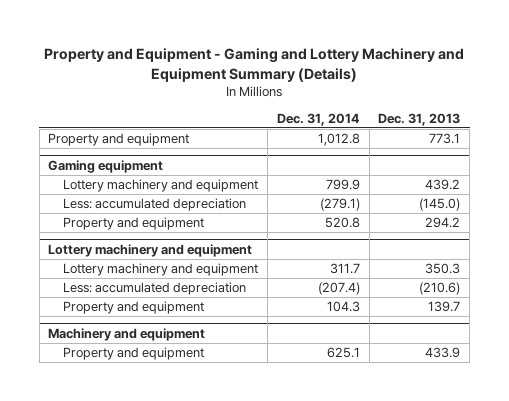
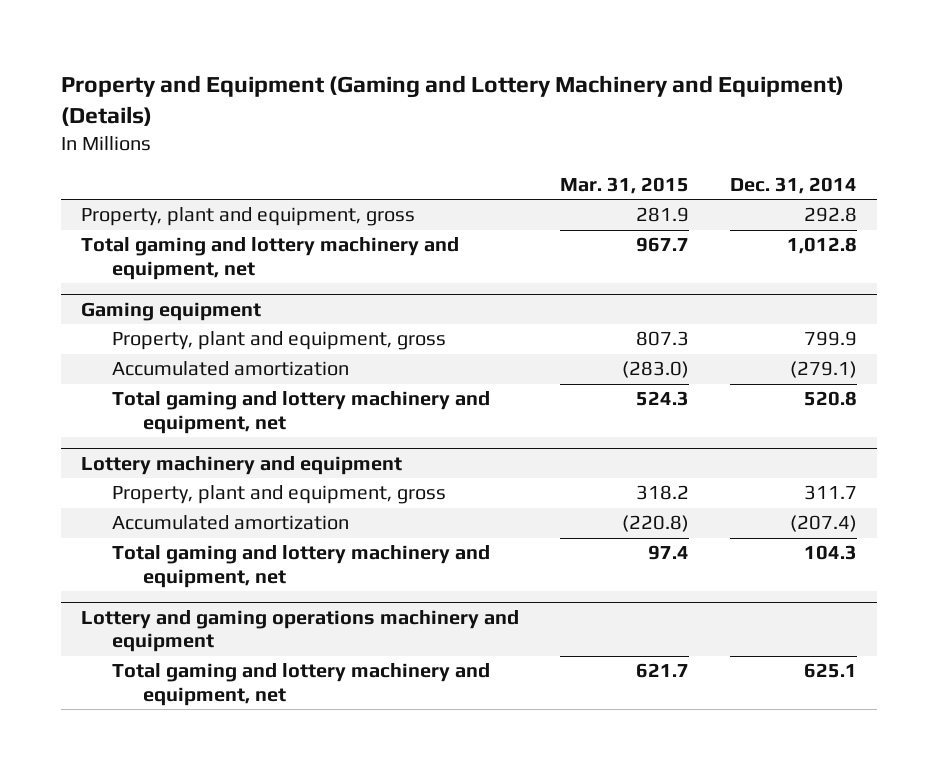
- Property and Equipment - Gaming and Lottery Machinery and Equipment Summary (Details)
+ Property and Equipment (Gaming and Lottery Machinery and Equipment) (Details)
- | Dec. 31, 2014 | Dec. 31, 2013
+ | Mar. 31, 2015 | Dec. 31, 2014
- Property and equipment | 1,012.8 | 773.1
+ Property, plant and equipment, gross | 281.9 | 292.8
+ Total gaming and lottery machinery and equipment, net | 967.7 | 1,012.8
@ Gaming equipment
- Lottery machinery and equipment | 799.9 | 439.2
- Less: accumulated depreciation | (279.1) | (145.0)
- Property and equipment | 520.8 | 294.2
+ Property, plant and equipment, gross | 807.3 | 799.9
+ Accumulated amortization | (283.0) | (279.1)
+ Total gaming and lottery machinery and equipment, net | 524.3 | 520.8
@ Lottery machinery and equipment
- Lottery machinery and equipment | 311.7 | 350.3
- Less: accumulated depreciation | (207.4) | (210.6)
- Property and equipment | 104.3 | 139.7
- Machinery and equipment
- Property and equipment | 625.1 | 433.9
@ Lottery machinery and equipment
+ Property, plant and equipment, gross | 318.2 | 311.7
+ Accumulated amortization | (220.8) | (207.4)
+ Total gaming and lottery machinery and equipment, net | 97.4 | 104.3
+ Lottery and gaming operations machinery and equipment
+ Total gaming and lottery machinery and equipment, net | 621.7 | 625.1

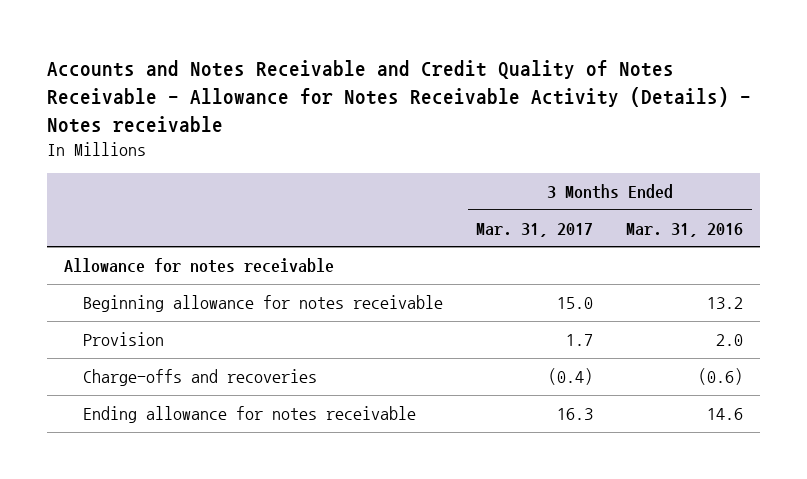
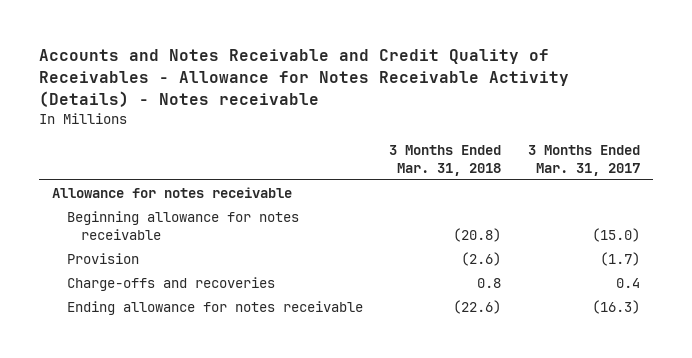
- Accounts and Notes Receivable and Credit Quality of Notes Receivable - Allowance for Notes Receivable Activity (Details) - Notes receivable
+ Accounts and Notes Receivable and Credit Quality of Receivables - Allowance for Notes Receivable Activity (Details) - Notes receivable
- | 3 Months Ended Mar. 31, 2017 | 3 Months Ended Mar. 31, 2016
+ | 3 Months Ended Mar. 31, 2018 | 3 Months Ended Mar. 31, 2017
- Beginning allowance for notes receivable | 15.0 | 13.2
- Provision | 1.7 | 2.0
- Charge-offs and recoveries | (0.4) | (0.6)
- Ending allowance for notes receivable | 16.3 | 14.6
+ Beginning allowance for notes receivable | (20.8) | (15.0)
+ Provision | (2.6) | (1.7)
+ Charge-offs and recoveries | 0.8 | 0.4
+ Ending allowance for notes receivable | (22.6) | (16.3)

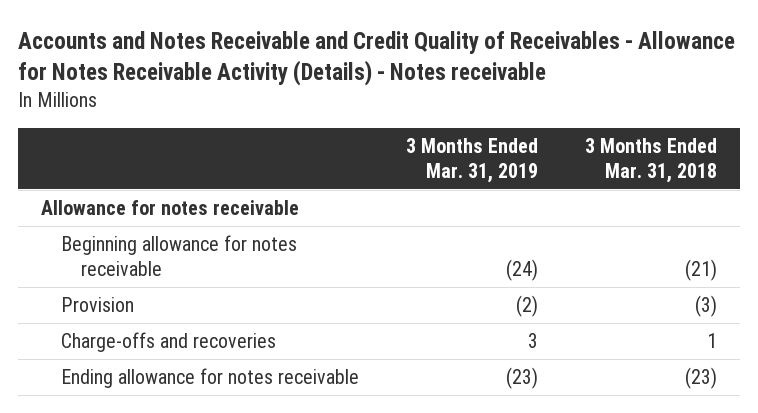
- | 3 Months Ended Mar. 31, 2018 | 3 Months Ended Mar. 31, 2017
+ | 3 Months Ended Mar. 31, 2019 | 3 Months Ended Mar. 31, 2018
- Beginning allowance for notes receivable | (20.8) | (15.0)
- Provision | (2.6) | (1.7)
- Charge-offs and recoveries | 0.8 | 0.4
- Ending allowance for notes receivable | (22.6) | (16.3)
+ Beginning allowance for notes receivable | (24) | (21)
+ Provision | (2) | (3)
+ Charge-offs and recoveries | 3 | 1
+ Ending allowance for notes receivable | (23) | (23)

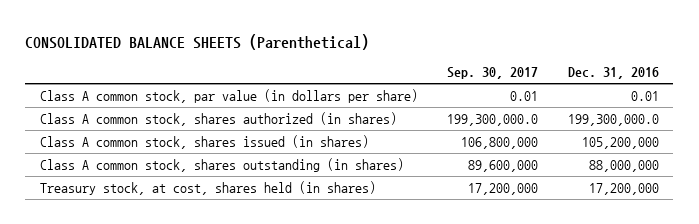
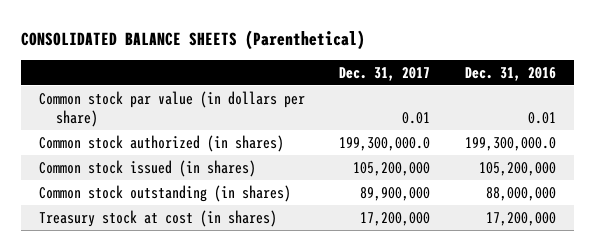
- | Sep. 30, 2017 | Dec. 31, 2016
+ | Dec. 31, 2017 | Dec. 31, 2016
- Class A common stock, par value (in dollars per share) | 0.01 | 0.01
- Class A common stock, shares authorized (in shares) | 199,300,000.0 | 199,300,000.0
- Class A common stock, shares issued (in shares) | 106,800,000 | 105,200,000
- Class A common stock, shares outstanding (in shares) | 89,600,000 | 88,000,000
- Treasury stock, at cost, shares held (in shares) | 17,200,000 | 17,200,000
+ Common stock par value (in dollars per share) | 0.01 | 0.01
+ Common stock authorized (in shares) | 199,300,000.0 | 199,300,000.0
+ Common stock issued (in shares) | 105,200,000 | 105,200,000
+ Common stock outstanding (in shares) | 89,900,000 | 88,000,000
+ Treasury stock at cost (in shares) | 17,200,000 | 17,200,000

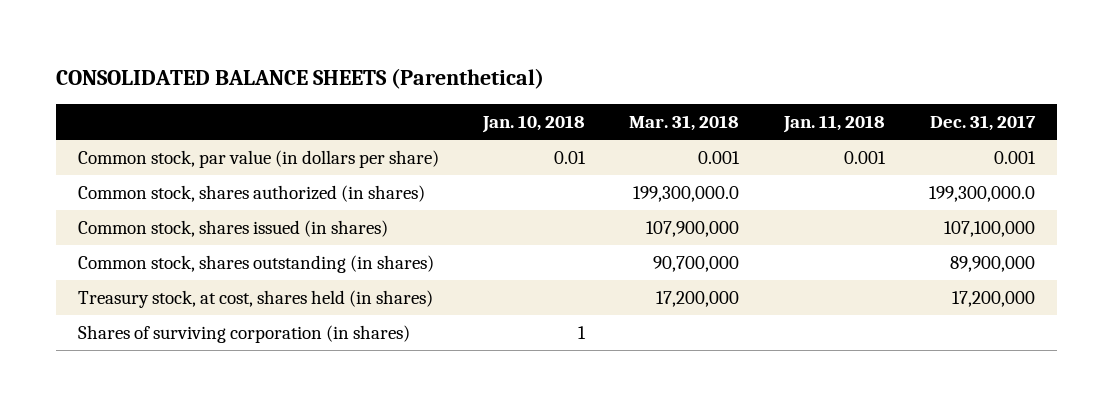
- | Dec. 31, 2017 | Dec. 31, 2016
+ | Jan. 10, 2018 | Mar. 31, 2018 | Jan. 11, 2018 | Dec. 31, 2017
- Common stock par value (in dollars per share) | 0.01 | 0.01
- Common stock authorized (in shares) | 199,300,000.0 | 199,300,000.0
- Common stock issued (in shares) | 105,200,000 | 105,200,000
- Common stock outstanding (in shares) | 89,900,000 | 88,000,000
- Treasury stock at cost (in shares) | 17,200,000 | 17,200,000
+ Common stock, par value (in dollars per share) | 0.01 | 0.001 | 0.001 | 0.001
+ Common stock, shares authorized (in shares) | | 199,300,000.0 | | 199,300,000.0
+ Common stock, shares issued (in shares) | | 107,900,000 | | 107,100,000
+ Common stock, shares outstanding (in shares) | | 90,700,000 | | 89,900,000
+ Treasury stock, at cost, shares held (in shares) | | 17,200,000 | | 17,200,000
+ Shares of surviving corporation (in shares) | 1 | | |

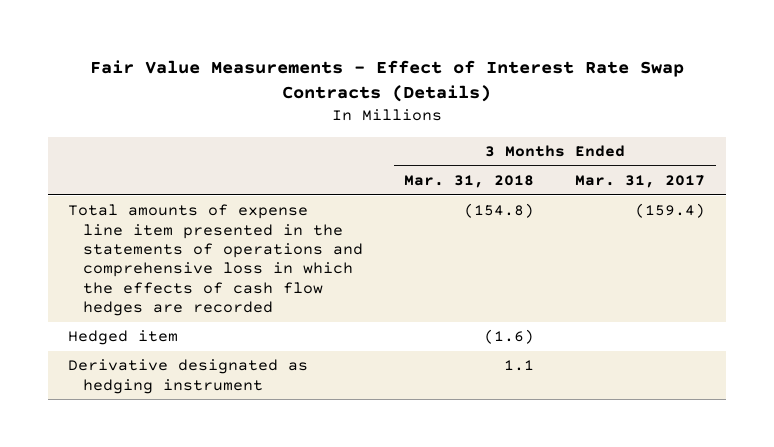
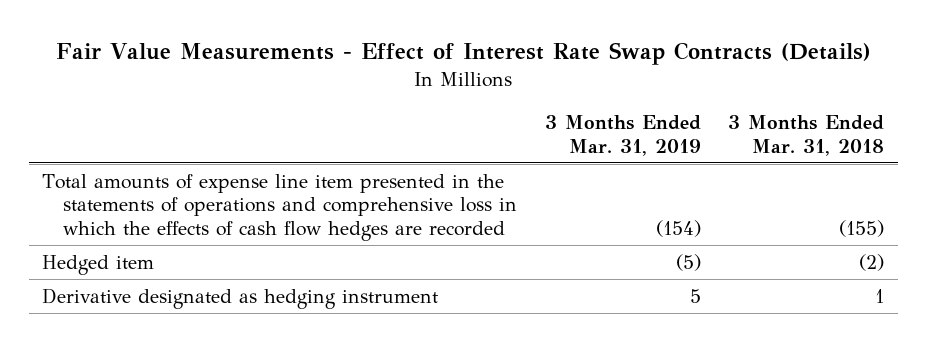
- | 3 Months Ended Mar. 31, 2018 | 3 Months Ended Mar. 31, 2017
+ | 3 Months Ended Mar. 31, 2019 | 3 Months Ended Mar. 31, 2018
- Total amounts of expense line item presented in the statements of operations and comprehensive loss in which the effects of cash flow hedges are recorded | (154.8) | (159.4)
- Hedged item | (1.6) |
- Derivative designated as hedging instrument | 1.1 |
+ Total amounts of expense line item presented in the statements of operations and comprehensive loss in which the effects of cash flow hedges are recorded | (154) | (155)
+ Hedged item | (5) | (2)
+ Derivative designated as hedging instrument | 5 | 1

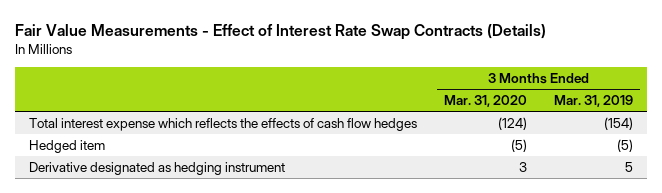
- | 3 Months Ended Mar. 31, 2019 | 3 Months Ended Mar. 31, 2018
+ | 3 Months Ended Mar. 31, 2020 | 3 Months Ended Mar. 31, 2019
- Total amounts of expense line item presented in the statements of operations and comprehensive loss in which the effects of cash flow hedges are recorded | (154) | (155)
+ Total interest expense which reflects the effects of cash flow hedges | (124) | (154)

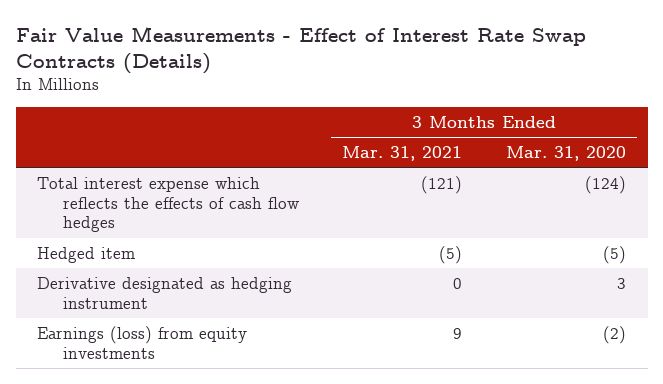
- | 3 Months Ended Mar. 31, 2020 | 3 Months Ended Mar. 31, 2019
+ | 3 Months Ended Mar. 31, 2021 | 3 Months Ended Mar. 31, 2020
+ Earnings (loss) from equity investments | 9 | (2)

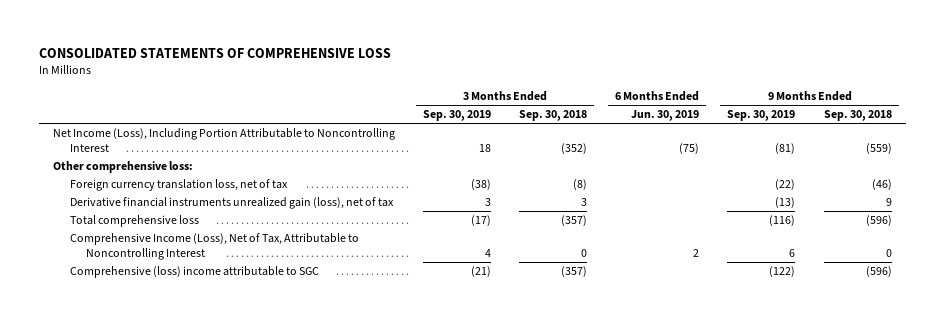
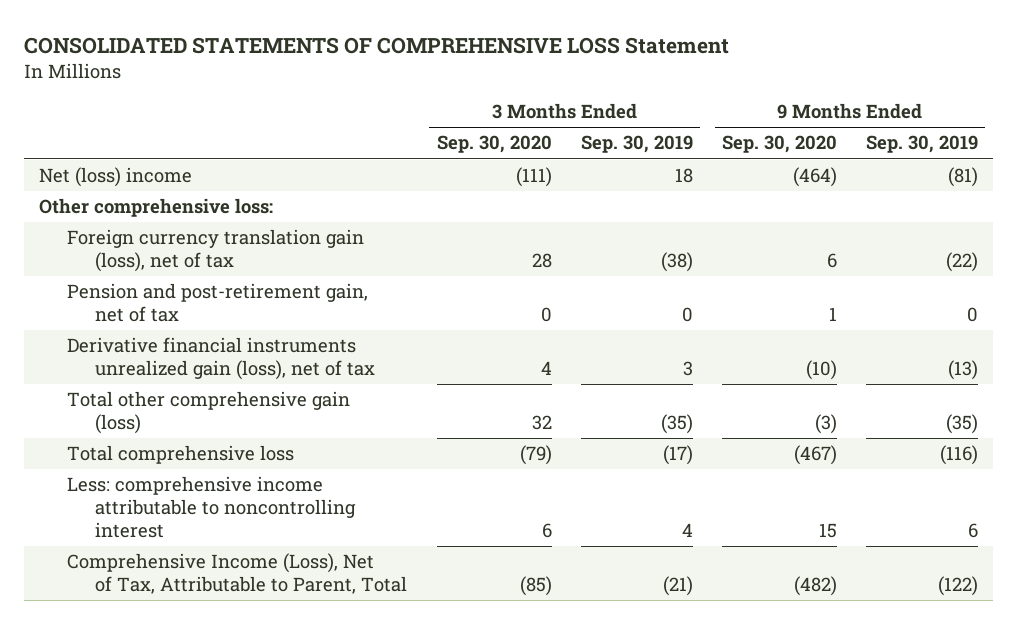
- CONSOLIDATED STATEMENTS OF COMPREHENSIVE LOSS
+ CONSOLIDATED STATEMENTS OF COMPREHENSIVE LOSS Statement
- | 3 Months Ended Sep. 30, 2019 | 3 Months Ended Sep. 30, 2018 | 6 Months Ended Jun. 30, 2019 | 9 Months Ended Sep. 30, 2019 | 9 Months Ended Sep. 30, 2018
+ | 3 Months Ended Sep. 30, 2020 | 3 Months Ended Sep. 30, 2019 | 9 Months Ended Sep. 30, 2020 | 9 Months Ended Sep. 30, 2019
- Net Income (Loss), Including Portion Attributable to Noncontrolling Interest | 18 | (352) | (75) | (81) | (559)
+ Net (loss) income | (111) | 18 | (464) | (81)
- Foreign currency translation loss, net of tax | (38) | (8) | | (22) | (46)
+ Foreign currency translation gain (loss), net of tax | 28 | (38) | 6 | (22)
+ Pension and post-retirement gain, net of tax | 0 | 0 | 1 | 0
+ Total other comprehensive gain (loss) | 32 | (35) | (3) | (35)
- Comprehensive Income (Loss), Net of Tax, Attributable to Noncontrolling Interest | 4 | 0 | 2 | 6 | 0
- Comprehensive (loss) income attributable to SGC | (21) | (357) | | (122) | (596)
+ Less: comprehensive income attributable to noncontrolling interest | 6 | 4 | 15 | 6
+ Comprehensive Income (Loss), Net of Tax, Attributable to Parent, Total | (85) | (21) | (482) | (122)

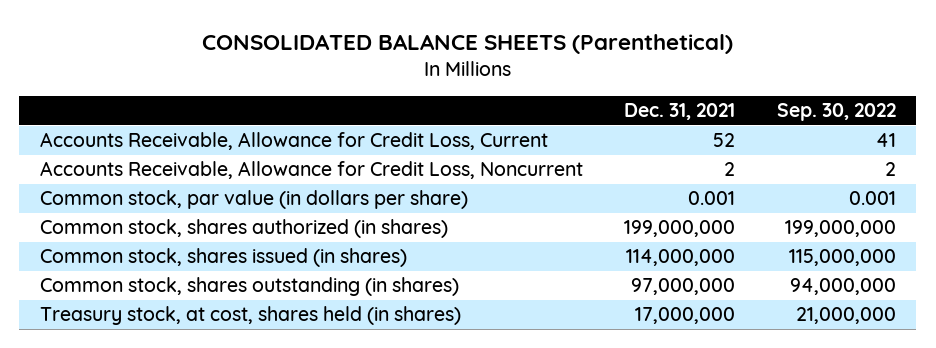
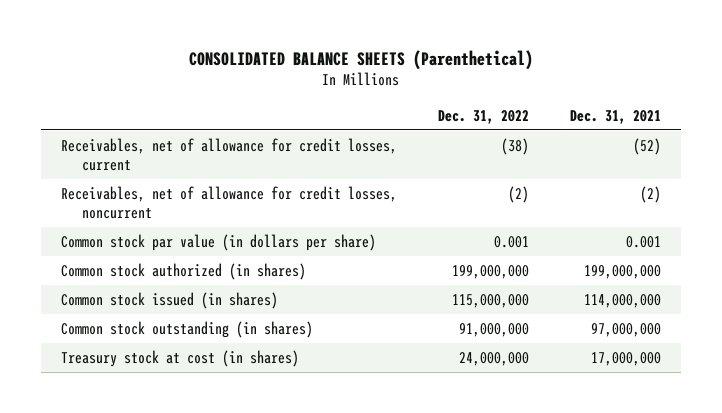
- | Dec. 31, 2021 | Sep. 30, 2022
+ | Dec. 31, 2022 | Dec. 31, 2021
- Accounts Receivable, Allowance for Credit Loss, Current | 52 | 41
- Accounts Receivable, Allowance for Credit Loss, Noncurrent | 2 | 2
- Common stock, par value (in dollars per share) | 0.001 | 0.001
- Common stock, shares authorized (in shares) | 199,000,000 | 199,000,000
- Common stock, shares issued (in shares) | 114,000,000 | 115,000,000
- Common stock, shares outstanding (in shares) | 97,000,000 | 94,000,000
- Treasury stock, at cost, shares held (in shares) | 17,000,000 | 21,000,000
+ Receivables, net of allowance for credit losses, current | (38) | (52)
+ Receivables, net of allowance for credit losses, noncurrent | (2) | (2)
+ Common stock par value (in dollars per share) | 0.001 | 0.001
+ Common stock authorized (in shares) | 199,000,000 | 199,000,000
+ Common stock issued (in shares) | 115,000,000 | 114,000,000
+ Common stock outstanding (in shares) | 91,000,000 | 97,000,000
+ Treasury stock at cost (in shares) | 24,000,000 | 17,000,000

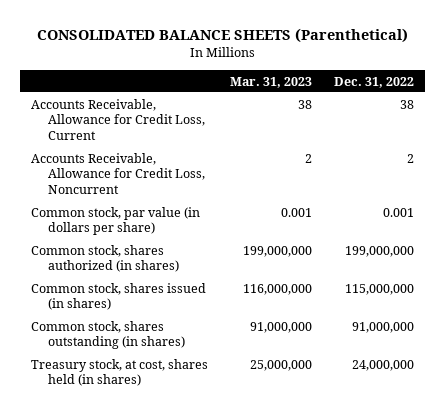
- | Dec. 31, 2022 | Dec. 31, 2021
+ | Mar. 31, 2023 | Dec. 31, 2022
- Receivables, net of allowance for credit losses, current | (38) | (52)
- Receivables, net of allowance for credit losses, noncurrent | (2) | (2)
- Common stock par value (in dollars per share) | 0.001 | 0.001
- Common stock authorized (in shares) | 199,000,000 | 199,000,000
- Common stock issued (in shares) | 115,000,000 | 114,000,000
- Common stock outstanding (in shares) | 91,000,000 | 97,000,000
- Treasury stock at cost (in shares) | 24,000,000 | 17,000,000
+ Accounts Receivable, Allowance for Credit Loss, Current | 38 | 38
+ Accounts Receivable, Allowance for Credit Loss, Noncurrent | 2 | 2
+ Common stock, par value (in dollars per share) | 0.001 | 0.001
+ Common stock, shares authorized (in shares) | 199,000,000 | 199,000,000
+ Common stock, shares issued (in shares) | 116,000,000 | 115,000,000
+ Common stock, shares outstanding (in shares) | 91,000,000 | 91,000,000
+ Treasury stock, at cost, shares held (in shares) | 25,000,000 | 24,000,000

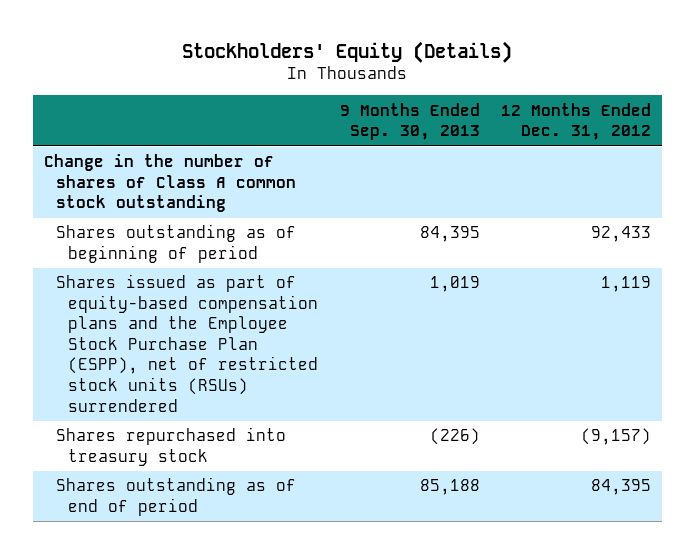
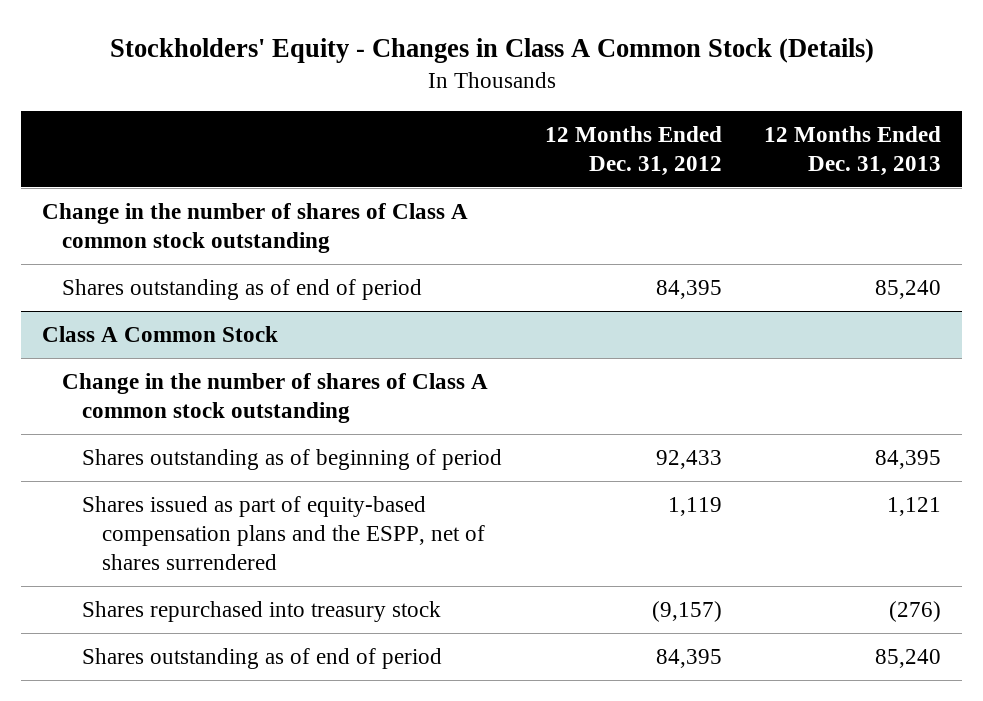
- Stockholders' Equity (Details)
+ Stockholders' Equity - Changes in Class A Common Stock (Details)
- | 9 Months Ended Sep. 30, 2013 | 12 Months Ended Dec. 31, 2012
+ | 12 Months Ended Dec. 31, 2012 | 12 Months Ended Dec. 31, 2013
+ Shares outstanding as of end of period | 84,395 | 85,240
+ Class A Common Stock
+ Change in the number of shares of Class A common stock outstanding
- Shares issued as part of equity-based compensation plans and the Employee Stock Purchase Plan (ESPP), net of restricted stock units (RSUs) surrendered | 1,019 | 1,119
+ Shares issued as part of equity-based compensation plans and the ESPP, net of shares surrendered | 1,119 | 1,121

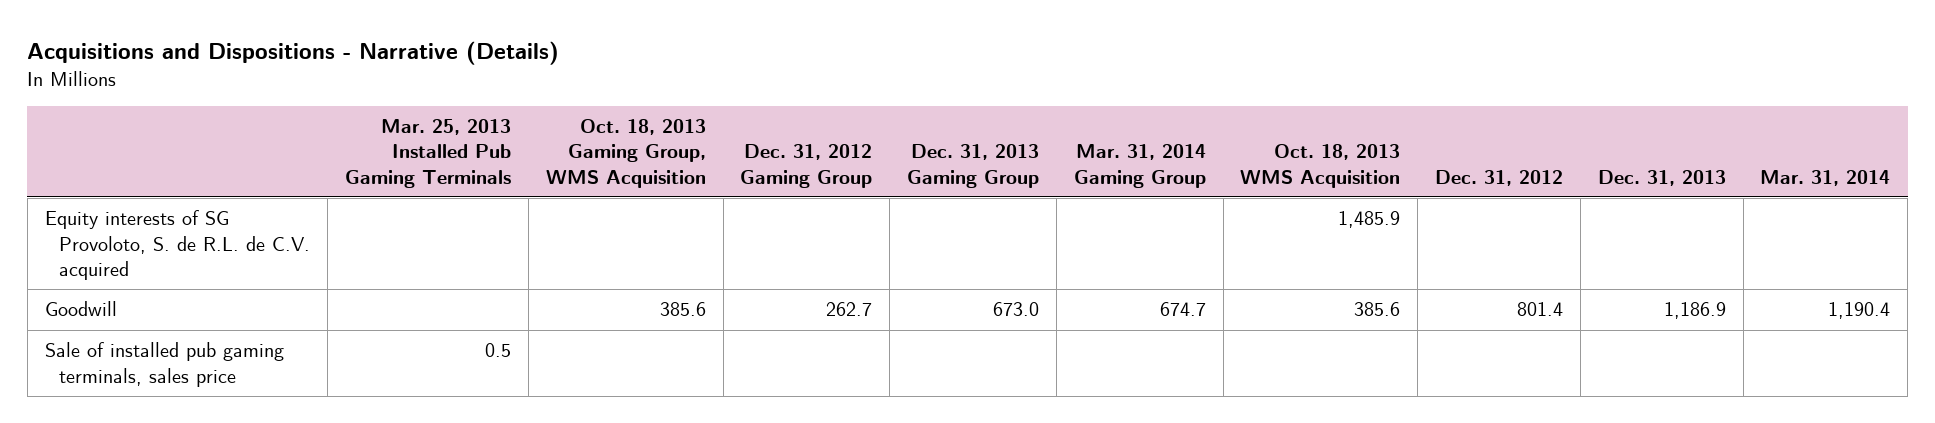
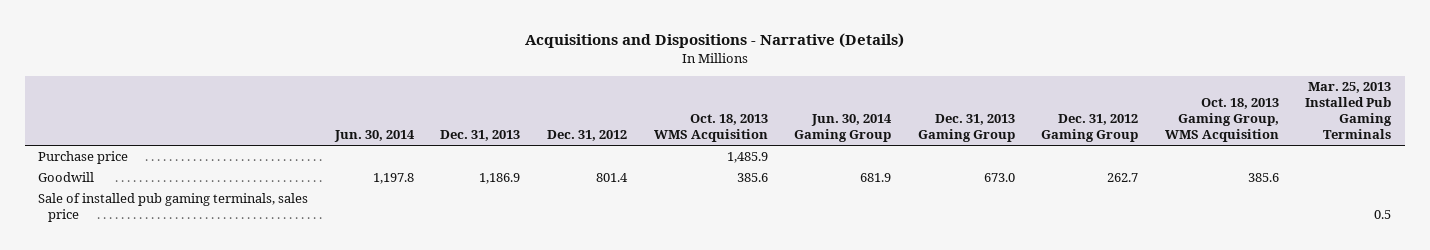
- | Mar. 25, 2013 Installed Pub Gaming Terminals | Oct. 18, 2013 Gaming Group, WMS Acquisition | Dec. 31, 2012 Gaming Group | Dec. 31, 2013 Gaming Group | Mar. 31, 2014 Gaming Group | Oct. 18, 2013 WMS Acquisition | Dec. 31, 2012 | Dec. 31, 2013 | Mar. 31, 2014
+ | Jun. 30, 2014 | Dec. 31, 2013 | Dec. 31, 2012 | Oct. 18, 2013 WMS Acquisition | Jun. 30, 2014 Gaming Group | Dec. 31, 2013 Gaming Group | Dec. 31, 2012 Gaming Group | Oct. 18, 2013 Gaming Group, WMS Acquisition | Mar. 25, 2013 Installed Pub Gaming Terminals
- Equity interests of SG Provoloto, S. de R.L. de C.V. acquired | | | | | | 1,485.9 | | |
+ Purchase price | | | | 1,485.9 | | | | |

